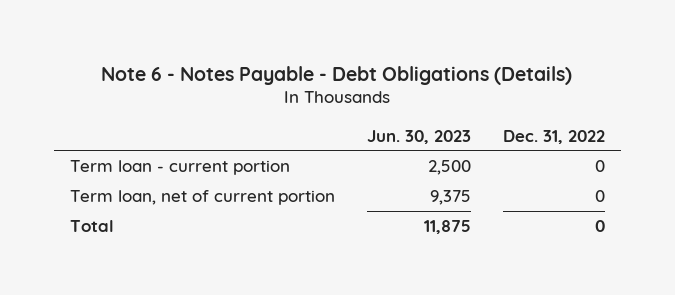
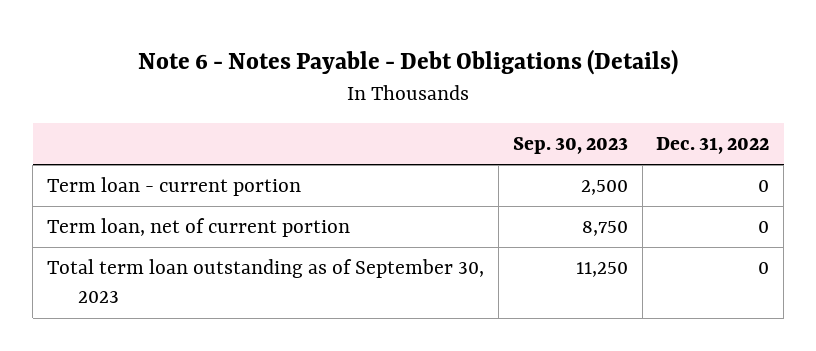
- | Jun. 30, 2023 | Dec. 31, 2022
+ | Sep. 30, 2023 | Dec. 31, 2022
- Total | 11,875 | 0
+ Total term loan outstanding as of September 30, 2023 | 11,250 | 0

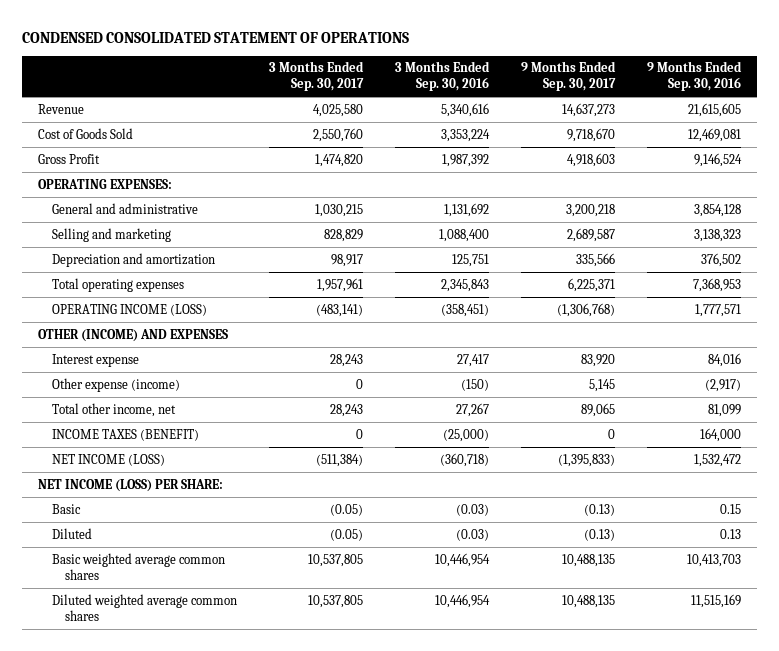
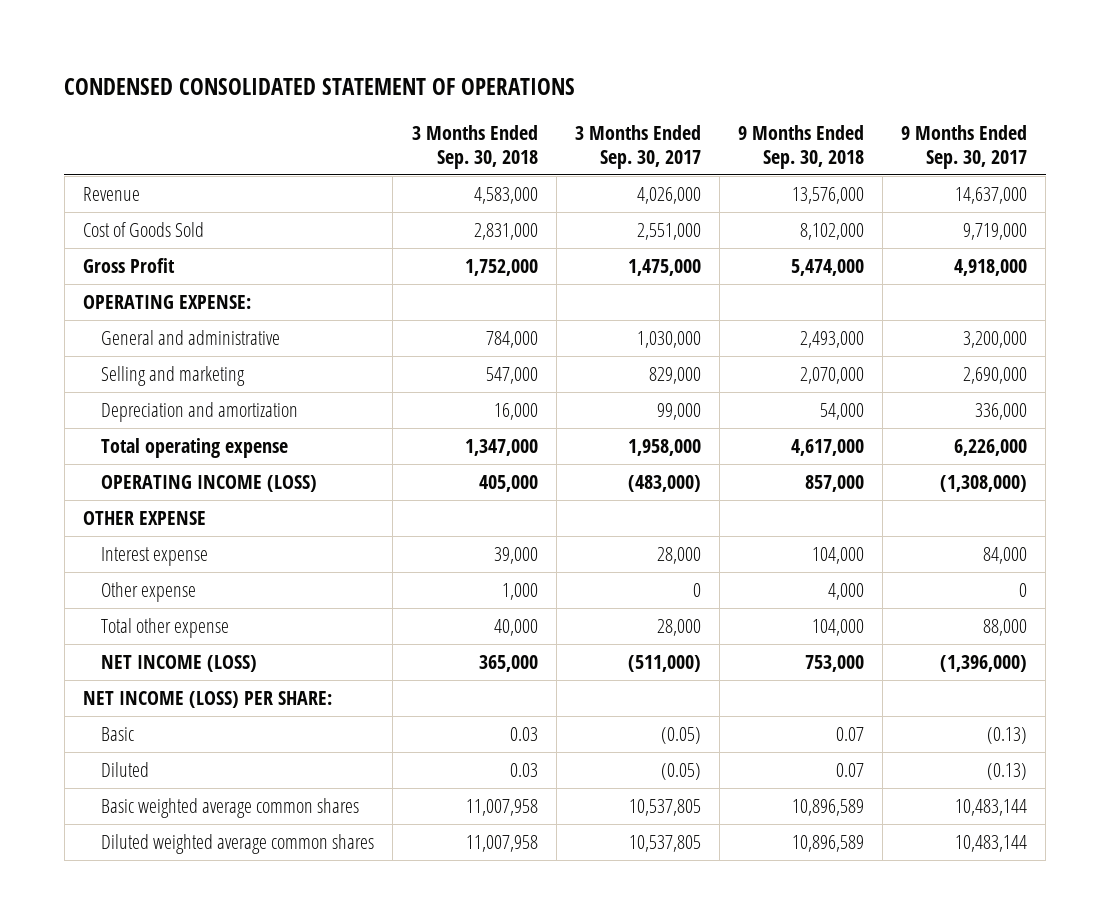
- | 3 Months Ended Sep. 30, 2017 | 3 Months Ended Sep. 30, 2016 | 9 Months Ended Sep. 30, 2017 | 9 Months Ended Sep. 30, 2016
+ | 3 Months Ended Sep. 30, 2018 | 3 Months Ended Sep. 30, 2017 | 9 Months Ended Sep. 30, 2018 | 9 Months Ended Sep. 30, 2017
- Revenue | 4,025,580 | 5,340,616 | 14,637,273 | 21,615,605
- Cost of Goods Sold | 2,550,760 | 3,353,224 | 9,718,670 | 12,469,081
- Gross Profit | 1,474,820 | 1,987,392 | 4,918,603 | 9,146,524
- OPERATING EXPENSES:
- General and administrative | 1,030,215 | 1,131,692 | 3,200,218 | 3,854,128
- Selling and marketing | 828,829 | 1,088,400 | 2,689,587 | 3,138,323
- Depreciation and amortization | 98,917 | 125,751 | 335,566 | 376,502
- Total operating expenses | 1,957,961 | 2,345,843 | 6,225,371 | 7,368,953
- OPERATING INCOME (LOSS) | (483,141) | (358,451) | (1,306,768) | 1,777,571
- OTHER (INCOME) AND EXPENSES
- Interest expense | 28,243 | 27,417 | 83,920 | 84,016
- Other expense (income) | 0 | (150) | 5,145 | (2,917)
- Total other income, net | 28,243 | 27,267 | 89,065 | 81,099
- INCOME TAXES (BENEFIT) | 0 | (25,000) | 0 | 164,000
- NET INCOME (LOSS) | (511,384) | (360,718) | (1,395,833) | 1,532,472
+ Revenue | 4,583,000 | 4,026,000 | 13,576,000 | 14,637,000
+ Cost of Goods Sold | 2,831,000 | 2,551,000 | 8,102,000 | 9,719,000
+ Gross Profit | 1,752,000 | 1,475,000 | 5,474,000 | 4,918,000
+ OPERATING EXPENSE:
+ General and administrative | 784,000 | 1,030,000 | 2,493,000 | 3,200,000
+ Selling and marketing | 547,000 | 829,000 | 2,070,000 | 2,690,000
+ Depreciation and amortization | 16,000 | 99,000 | 54,000 | 336,000
+ Total operating expense | 1,347,000 | 1,958,000 | 4,617,000 | 6,226,000
+ OPERATING INCOME (LOSS) | 405,000 | (483,000) | 857,000 | (1,308,000)
+ OTHER EXPENSE
+ Interest expense | 39,000 | 28,000 | 104,000 | 84,000
+ Other expense | 1,000 | 0 | 4,000 | 0
+ Total other expense | 40,000 | 28,000 | 104,000 | 88,000
+ NET INCOME (LOSS) | 365,000 | (511,000) | 753,000 | (1,396,000)
- Basic weighted average common shares | 10,537,805 | 10,446,954 | 10,488,135 | 10,413,703
- Diluted weighted average common shares | 10,537,805 | 10,446,954 | 10,488,135 | 11,515,169
+ Basic weighted average common shares | 11,007,958 | 10,537,805 | 10,896,589 | 10,483,144
+ Diluted weighted average common shares | 11,007,958 | 10,537,805 | 10,896,589 | 10,483,144

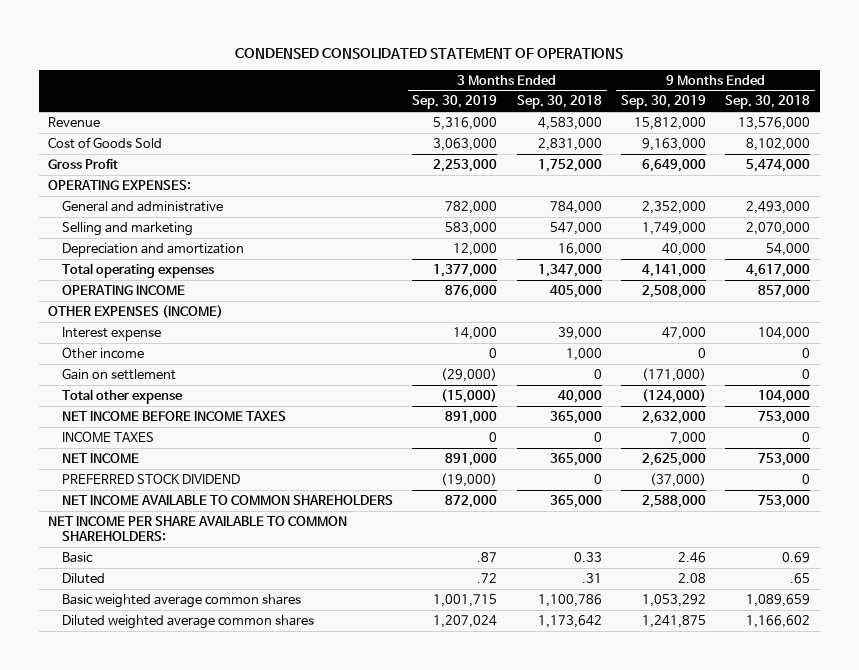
- | 3 Months Ended Sep. 30, 2018 | 3 Months Ended Sep. 30, 2017 | 9 Months Ended Sep. 30, 2018 | 9 Months Ended Sep. 30, 2017
+ | 3 Months Ended Sep. 30, 2019 | 3 Months Ended Sep. 30, 2018 | 9 Months Ended Sep. 30, 2019 | 9 Months Ended Sep. 30, 2018
- OPERATING EXPENSE:
+ OPERATING EXPENSES:
- Total operating expense | 1,347,000 | 1,958,000 | 4,617,000 | 6,226,000
- OPERATING INCOME (LOSS) | 405,000 | (483,000) | 857,000 | (1,308,000)
- OTHER EXPENSE
+ Total operating expenses | 1,377,000 | 1,347,000 | 4,141,000 | 4,617,000
+ OPERATING INCOME | 876,000 | 405,000 | 2,508,000 | 857,000
+ OTHER EXPENSES (INCOME)
- Other expense | 1,000 | 0 | 4,000 | 0
+ Other income | 0 | 1,000 | 0 | 0
+ Gain on settlement | (29,000) | 0 | (171,000) | 0
- NET INCOME (LOSS) | 365,000 | (511,000) | 753,000 | (1,396,000)
- NET INCOME (LOSS) PER SHARE:
- Basic | 0.03 | (0.05) | 0.07 | (0.13)
- Diluted | 0.03 | (0.05) | 0.07 | (0.13)
- Basic weighted average common shares | 11,007,958 | 10,537,805 | 10,896,589 | 10,483,144
- Diluted weighted average common shares | 11,007,958 | 10,537,805 | 10,896,589 | 10,483,144
+ NET INCOME BEFORE INCOME TAXES | 891,000 | 365,000 | 2,632,000 | 753,000
+ INCOME TAXES | 0 | 0 | 7,000 | 0
+ NET INCOME | 891,000 | 365,000 | 2,625,000 | 753,000
+ PREFERRED STOCK DIVIDEND | (19,000) | 0 | (37,000) | 0
+ NET INCOME AVAILABLE TO COMMON SHAREHOLDERS | 872,000 | 365,000 | 2,588,000 | 753,000
+ NET INCOME PER SHARE AVAILABLE TO COMMON SHAREHOLDERS:
+ Basic | .87 | 0.33 | 2.46 | 0.69
+ Diluted | .72 | .31 | 2.08 | .65
+ Basic weighted average common shares | 1,001,715 | 1,100,786 | 1,053,292 | 1,089,659
+ Diluted weighted average common shares | 1,207,024 | 1,173,642 | 1,241,875 | 1,166,602

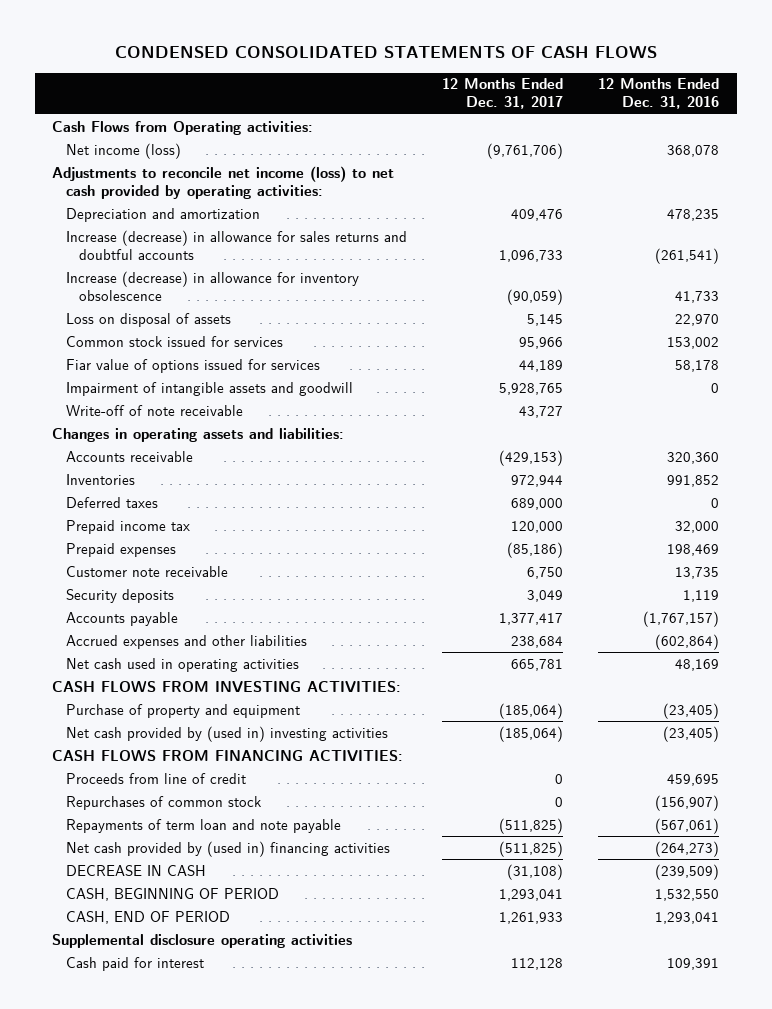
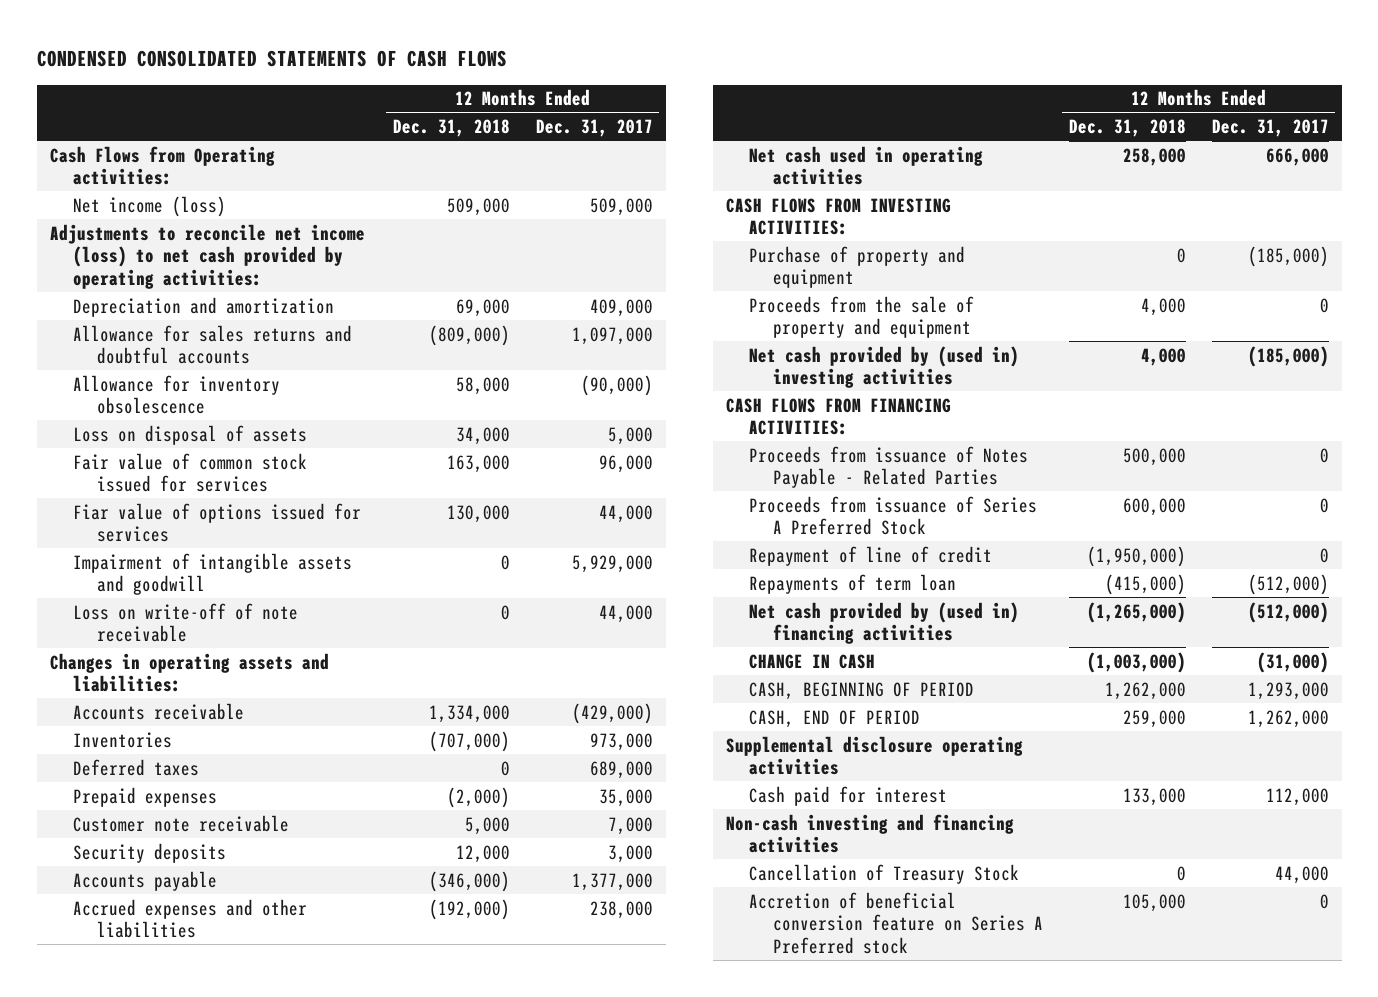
- | 12 Months Ended Dec. 31, 2017 | 12 Months Ended Dec. 31, 2016
+ | 12 Months Ended Dec. 31, 2018 | 12 Months Ended Dec. 31, 2017
- Net income (loss) | (9,761,706) | 368,078
+ Net income (loss) | 509,000 | 509,000
- Depreciation and amortization | 409,476 | 478,235
- Increase (decrease) in allowance for sales returns and doubtful accounts | 1,096,733 | (261,541)
- Increase (decrease) in allowance for inventory obsolescence | (90,059) | 41,733
- Loss on disposal of assets | 5,145 | 22,970
- Common stock issued for services | 95,966 | 153,002
- Fiar value of options issued for services | 44,189 | 58,178
- Impairment of intangible assets and goodwill | 5,928,765 | 0
- Write-off of note receivable | 43,727 |
+ Depreciation and amortization | 69,000 | 409,000
+ Allowance for sales returns and doubtful accounts | (809,000) | 1,097,000
+ Allowance for inventory obsolescence | 58,000 | (90,000)
+ Loss on disposal of assets | 34,000 | 5,000
+ Fair value of common stock issued for services | 163,000 | 96,000
+ Fiar value of options issued for services | 130,000 | 44,000
+ Impairment of intangible assets and goodwill | 0 | 5,929,000
+ Loss on write-off of note receivable | 0 | 44,000
- Accounts receivable | (429,153) | 320,360
- Inventories | 972,944 | 991,852
+ Accounts receivable | 1,334,000 | (429,000)
+ Inventories | (707,000) | 973,000
- Prepaid income tax | 120,000 | 32,000
- Prepaid expenses | (85,186) | 198,469
- Customer note receivable | 6,750 | 13,735
- Security deposits | 3,049 | 1,119
- Accounts payable | 1,377,417 | (1,767,157)
- Accrued expenses and other liabilities | 238,684 | (602,864)
- Net cash used in operating activities | 665,781 | 48,169
+ Prepaid expenses | (2,000) | 35,000
+ Customer note receivable | 5,000 | 7,000
+ Security deposits | 12,000 | 3,000
+ Accounts payable | (346,000) | 1,377,000
+ Accrued expenses and other liabilities | (192,000) | 238,000
+ Net cash used in operating activities | 258,000 | 666,000
- Purchase of property and equipment | (185,064) | (23,405)
- Net cash provided by (used in) investing activities | (185,064) | (23,405)
+ Purchase of property and equipment | 0 | (185,000)
+ Proceeds from the sale of property and equipment | 4,000 | 0
+ Net cash provided by (used in) investing activities | 4,000 | (185,000)
- Proceeds from line of credit | 0 | 459,695
- Repurchases of common stock | 0 | (156,907)
- Repayments of term loan and note payable | (511,825) | (567,061)
- Net cash provided by (used in) financing activities | (511,825) | (264,273)
- DECREASE IN CASH | (31,108) | (239,509)
- CASH, BEGINNING OF PERIOD | 1,293,041 | 1,532,550
- CASH, END OF PERIOD | 1,261,933 | 1,293,041
+ Proceeds from issuance of Notes Payable - Related Parties | 500,000 | 0
+ Proceeds from issuance of Series A Preferred Stock | 600,000 | 0
+ Repayment of line of credit | (1,950,000) | 0
+ Repayments of term loan | (415,000) | (512,000)
+ Net cash provided by (used in) financing activities | (1,265,000) | (512,000)
+ CHANGE IN CASH | (1,003,000) | (31,000)
+ CASH, BEGINNING OF PERIOD | 1,262,000 | 1,293,000
+ CASH, END OF PERIOD | 259,000 | 1,262,000
- Cash paid for interest | 112,128 | 109,391
+ Cash paid for interest | 133,000 | 112,000
+ Non-cash investing and financing activities
+ Cancellation of Treasury Stock | 0 | 44,000
+ Accretion of beneficial conversion feature on Series A Preferred stock | 105,000 | 0

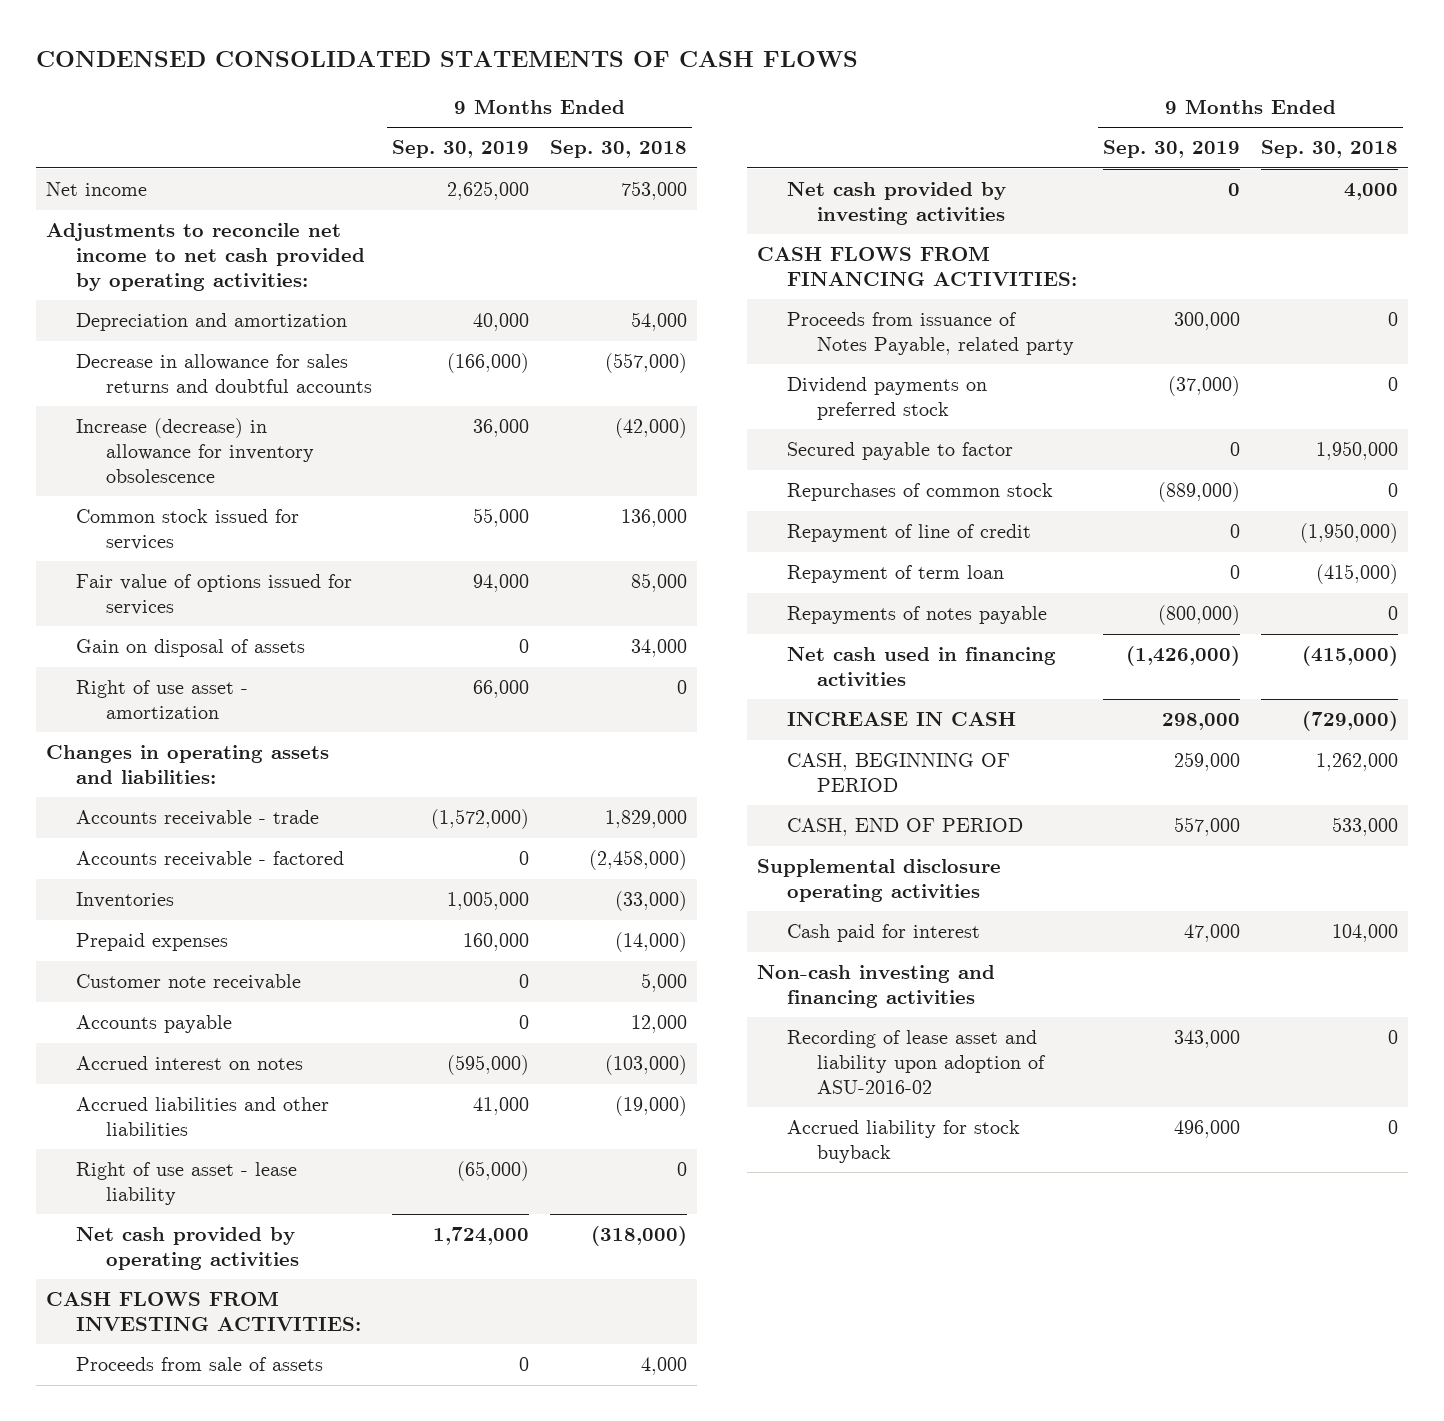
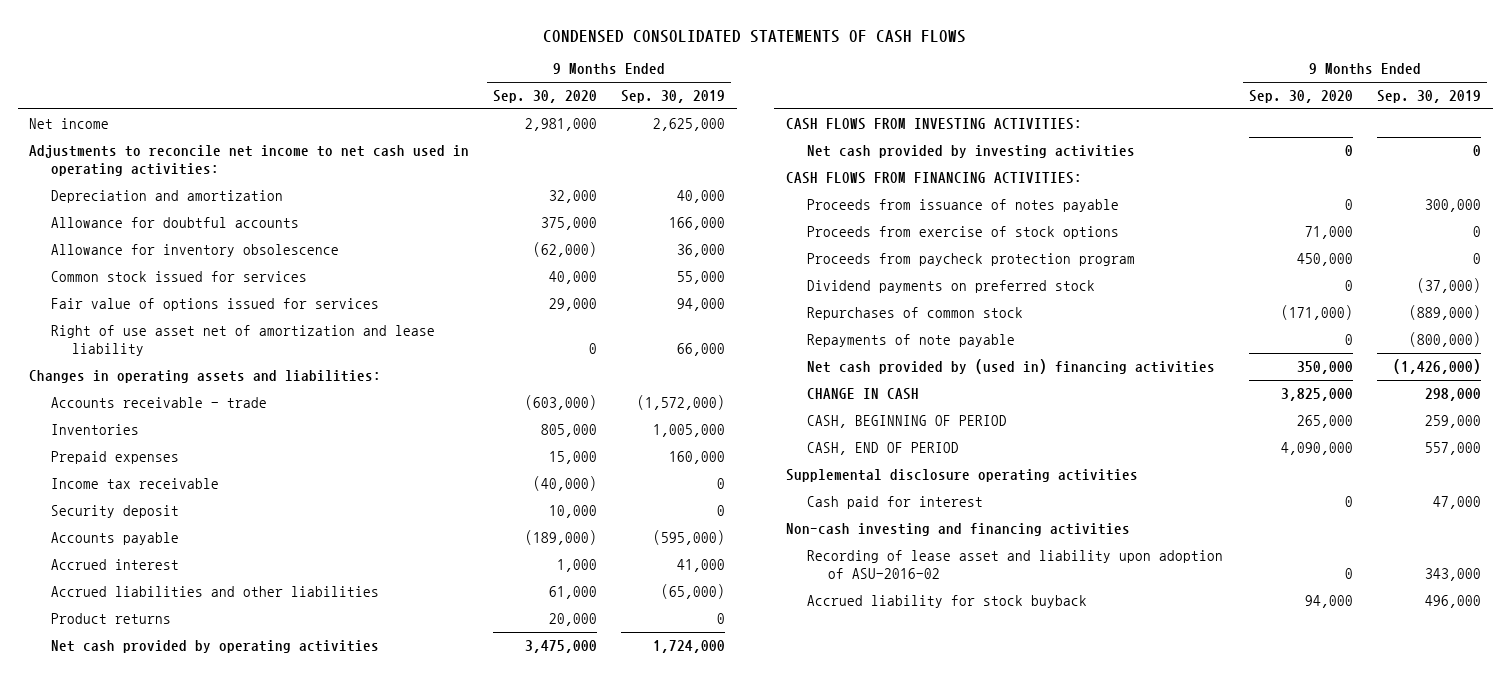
- | 9 Months Ended Sep. 30, 2019 | 9 Months Ended Sep. 30, 2018
+ | 9 Months Ended Sep. 30, 2020 | 9 Months Ended Sep. 30, 2019
- Adjustments to reconcile net income to net cash provided by operating activities:
+ Adjustments to reconcile net income to net cash used in operating activities:
- Decrease in allowance for sales returns and doubtful accounts | (166,000) | (557,000)
- Increase (decrease) in allowance for inventory obsolescence | 36,000 | (42,000)
+ Allowance for doubtful accounts | 375,000 | 166,000
+ Allowance for inventory obsolescence | (62,000) | 36,000
- Gain on disposal of assets | 0 | 34,000
- Right of use asset - amortization | 66,000 | 0
+ Right of use asset net of amortization and lease liability | 0 | 66,000
- Accounts receivable - factored | 0 | (2,458,000)
- Customer note receivable | 0 | 5,000
- Accounts payable | 0 | 12,000
- Accrued interest on notes | (595,000) | (103,000)
- Accrued liabilities and other liabilities | 41,000 | (19,000)
- Right of use asset - lease liability | (65,000) | 0
+ Income tax receivable | (40,000) | 0
+ Security deposit | 10,000 | 0
+ Accounts payable | (189,000) | (595,000)
+ Accrued interest | 1,000 | 41,000
+ Accrued liabilities and other liabilities | 61,000 | (65,000)
+ Product returns | 20,000 | 0
- Proceeds from sale of assets | 0 | 4,000
- Proceeds from issuance of Notes Payable, related party | 300,000 | 0
+ Proceeds from issuance of notes payable | 0 | 300,000
+ Proceeds from exercise of stock options | 71,000 | 0
+ Proceeds from paycheck protection program | 450,000 | 0
- Secured payable to factor | 0 | 1,950,000
- Repayment of line of credit | 0 | (1,950,000)
- Repayment of term loan | 0 | (415,000)
- Repayments of notes payable | (800,000) | 0
- Net cash used in financing activities | (1,426,000) | (415,000)
- INCREASE IN CASH | 298,000 | (729,000)
+ Repayments of note payable | 0 | (800,000)
+ Net cash provided by (used in) financing activities | 350,000 | (1,426,000)
+ CHANGE IN CASH | 3,825,000 | 298,000

